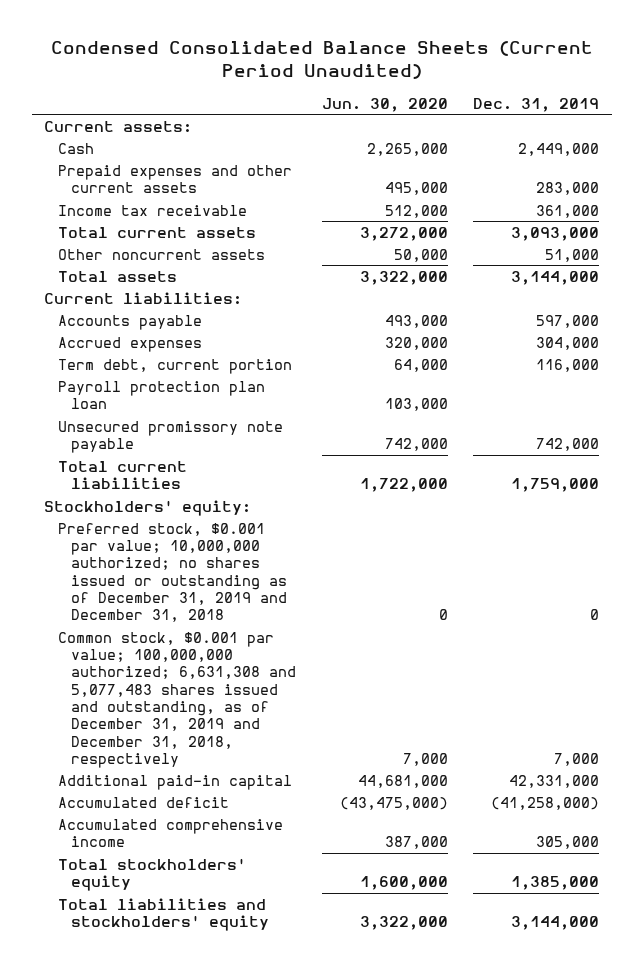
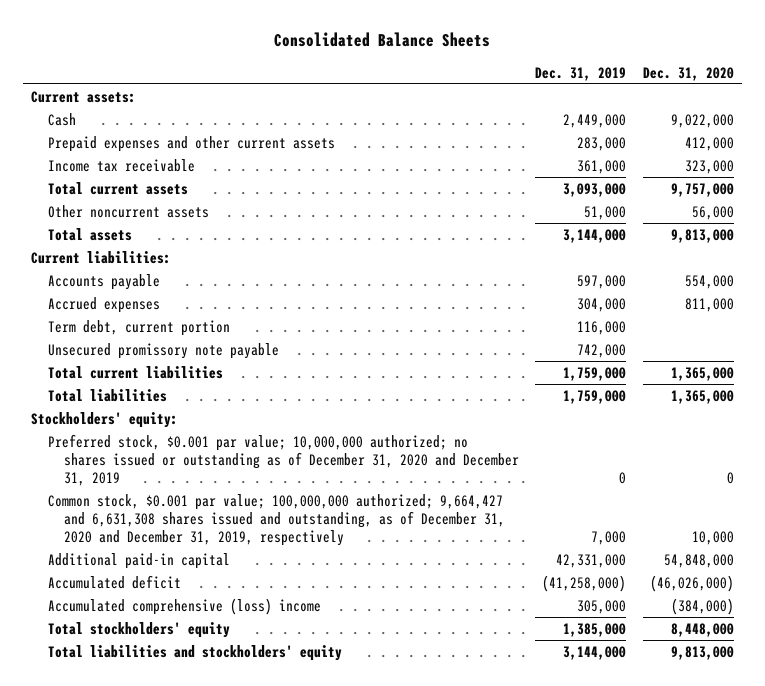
- Condensed Consolidated Balance Sheets (Current Period Unaudited)
+ Consolidated Balance Sheets
- | Jun. 30, 2020 | Dec. 31, 2019
+ | Dec. 31, 2019 | Dec. 31, 2020
- Payroll protection plan loan | 103,000 |
+ Total liabilities | 1,759,000 | 1,365,000
- Preferred stock, $0.001 par value; 10,000,000 authorized; no shares issued or outstanding as of December 31, 2019 and December 31, 2018 | 0 | 0
- Common stock, $0.001 par value; 100,000,000 authorized; 6,631,308 and 5,077,483 shares issued and outstanding, as of December 31, 2019 and December 31, 2018, respectively | 7,000 | 7,000
+ Preferred stock, $0.001 par value; 10,000,000 authorized; no shares issued or outstanding as of December 31, 2020 and December 31, 2019 | 0 | 0
+ Common stock, $0.001 par value; 100,000,000 authorized; 9,664,427 and 6,631,308 shares issued and outstanding, as of December 31, 2020 and December 31, 2019, respectively | 7,000 | 10,000
- Accumulated comprehensive income | 387,000 | 305,000
+ Accumulated comprehensive (loss) income | 305,000 | (384,000)

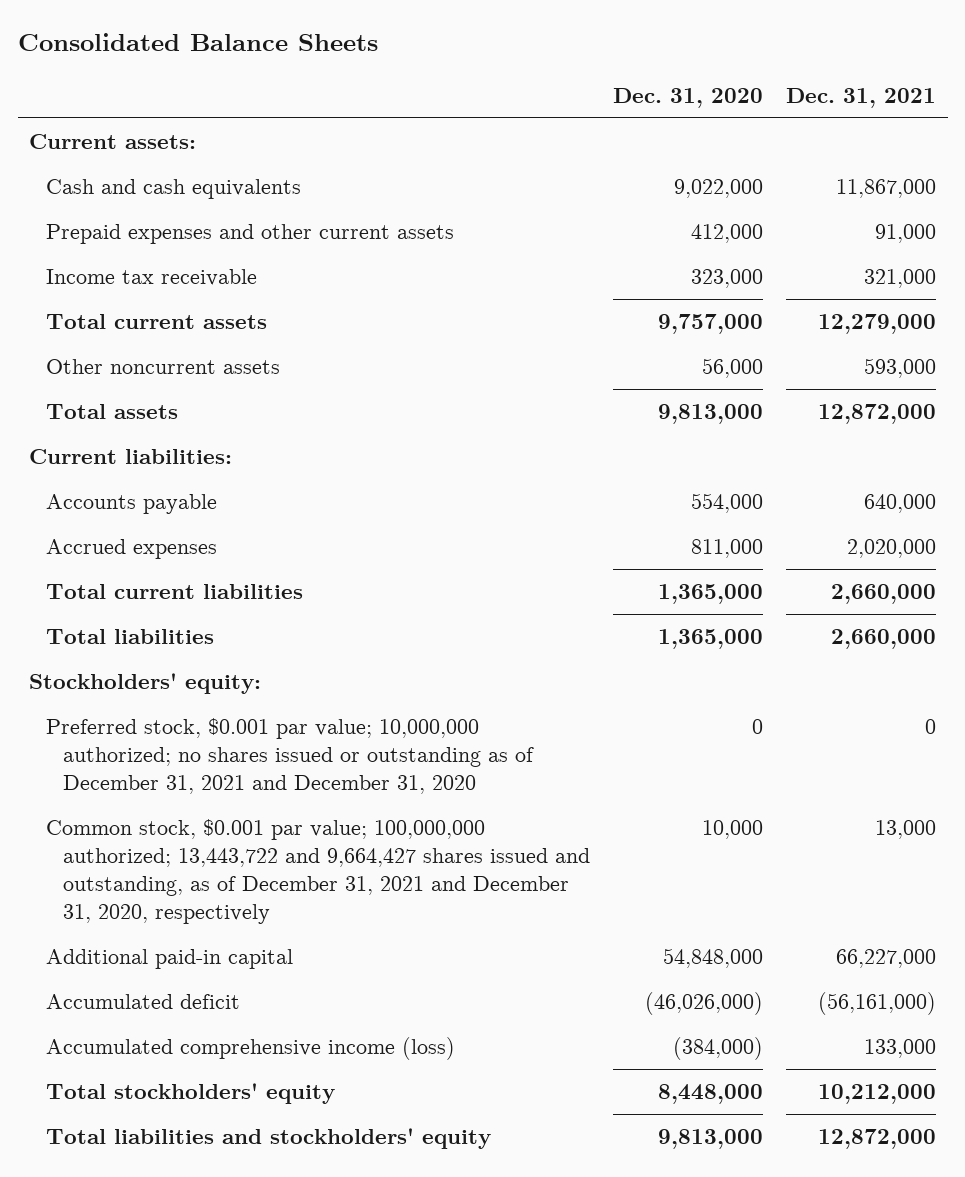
- | Dec. 31, 2019 | Dec. 31, 2020
+ | Dec. 31, 2020 | Dec. 31, 2021
- Cash | 2,449,000 | 9,022,000
+ Cash and cash equivalents | 9,022,000 | 11,867,000
- Term debt, current portion | 116,000 |
- Unsecured promissory note payable | 742,000 |
- Preferred stock, $0.001 par value; 10,000,000 authorized; no shares issued or outstanding as of December 31, 2020 and December 31, 2019 | 0 | 0
- Common stock, $0.001 par value; 100,000,000 authorized; 9,664,427 and 6,631,308 shares issued and outstanding, as of December 31, 2020 and December 31, 2019, respectively | 7,000 | 10,000
+ Preferred stock, $0.001 par value; 10,000,000 authorized; no shares issued or outstanding as of December 31, 2021 and December 31, 2020 | 0 | 0
+ Common stock, $0.001 par value; 100,000,000 authorized; 13,443,722 and 9,664,427 shares issued and outstanding, as of December 31, 2021 and December 31, 2020, respectively | 10,000 | 13,000
- Accumulated comprehensive (loss) income | 305,000 | (384,000)
+ Accumulated comprehensive income (loss) | (384,000) | 133,000

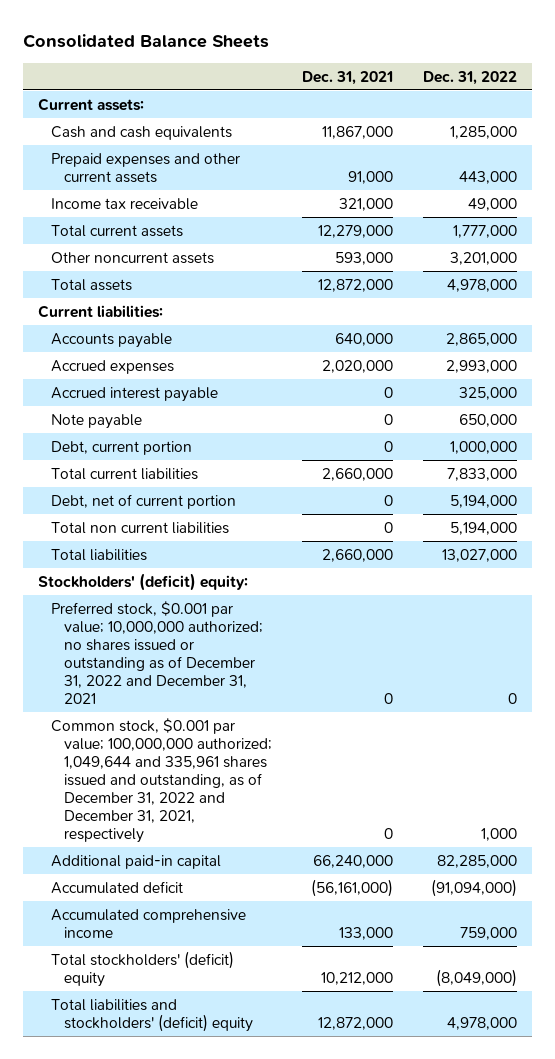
- | Dec. 31, 2020 | Dec. 31, 2021
+ | Dec. 31, 2021 | Dec. 31, 2022
+ Accrued interest payable | 0 | 325,000
+ Note payable | 0 | 650,000
+ Debt, current portion | 0 | 1,000,000
+ Debt, net of current portion | 0 | 5,194,000
+ Total non current liabilities | 0 | 5,194,000
- Stockholders' equity:
- Preferred stock, $0.001 par value; 10,000,000 authorized; no shares issued or outstanding as of December 31, 2021 and December 31, 2020 | 0 | 0
- Common stock, $0.001 par value; 100,000,000 authorized; 13,443,722 and 9,664,427 shares issued and outstanding, as of December 31, 2021 and December 31, 2020, respectively | 10,000 | 13,000
- Additional paid-in capital | 54,848,000 | 66,227,000
+ Stockholders' (deficit) equity:
+ Preferred stock, $0.001 par value; 10,000,000 authorized; no shares issued or outstanding as of December 31, 2022 and December 31, 2021 | 0 | 0
+ Common stock, $0.001 par value; 100,000,000 authorized; 1,049,644 and 335,961 shares issued and outstanding, as of December 31, 2022 and December 31, 2021, respectively | 0 | 1,000
+ Additional paid-in capital | 66,240,000 | 82,285,000
- Accumulated comprehensive income (loss) | (384,000) | 133,000
- Total stockholders' equity | 8,448,000 | 10,212,000
- Total liabilities and stockholders' equity | 9,813,000 | 12,872,000
+ Accumulated comprehensive income | 133,000 | 759,000
+ Total stockholders' (deficit) equity | 10,212,000 | (8,049,000)
+ Total liabilities and stockholders' (deficit) equity | 12,872,000 | 4,978,000

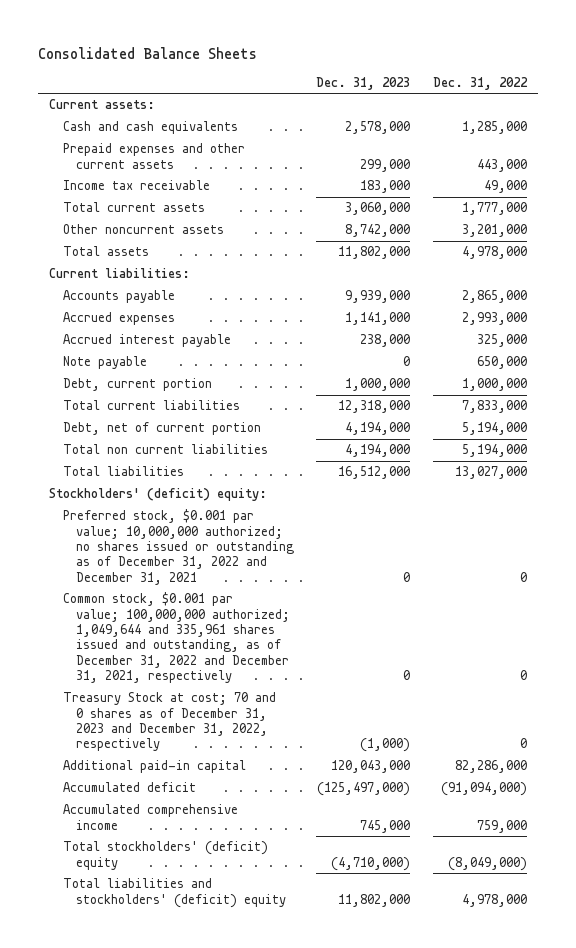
- | Dec. 31, 2021 | Dec. 31, 2022
+ | Dec. 31, 2023 | Dec. 31, 2022
- Common stock, $0.001 par value; 100,000,000 authorized; 1,049,644 and 335,961 shares issued and outstanding, as of December 31, 2022 and December 31, 2021, respectively | 0 | 1,000
- Additional paid-in capital | 66,240,000 | 82,285,000
+ Common stock, $0.001 par value; 100,000,000 authorized; 1,049,644 and 335,961 shares issued and outstanding, as of December 31, 2022 and December 31, 2021, respectively | 0 | 0
+ Treasury Stock at cost; 70 and 0 shares as of December 31, 2023 and December 31, 2022, respectively | (1,000) | 0
+ Additional paid-in capital | 120,043,000 | 82,286,000

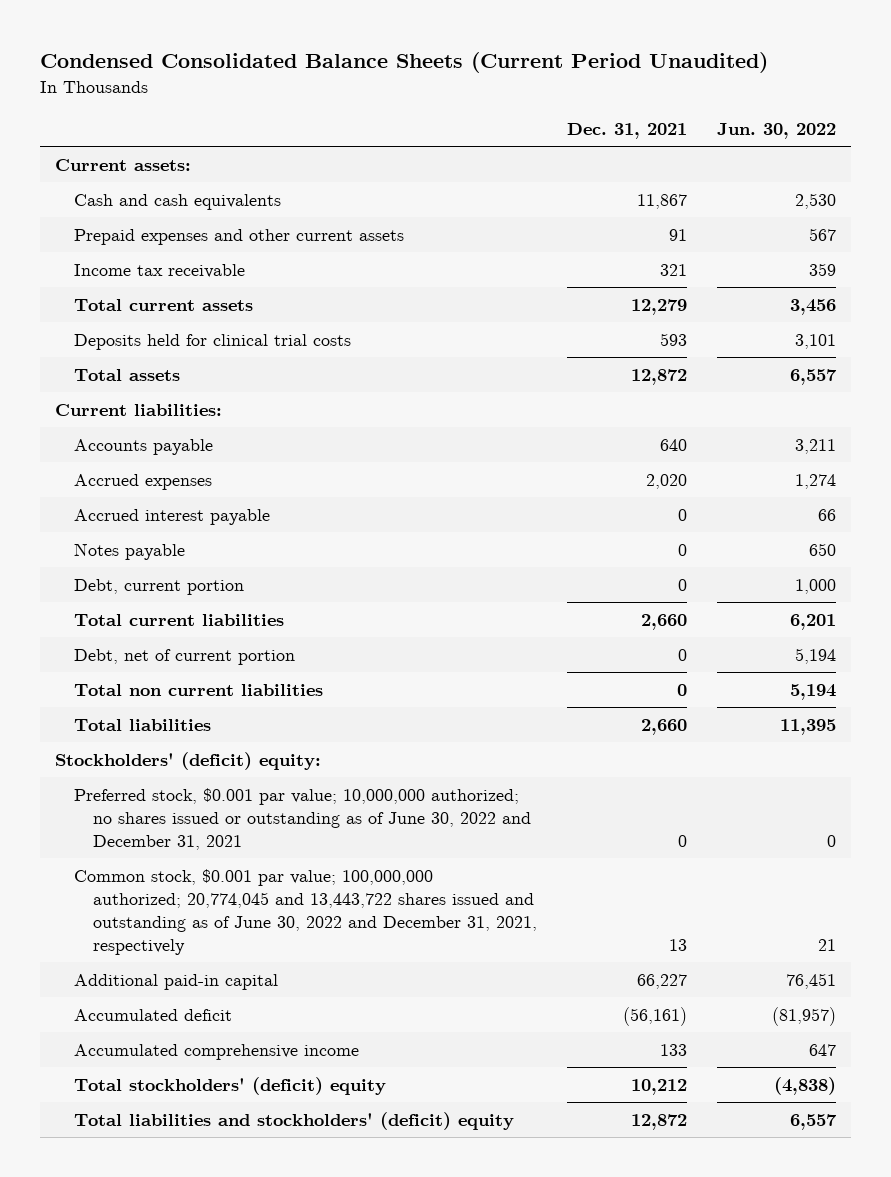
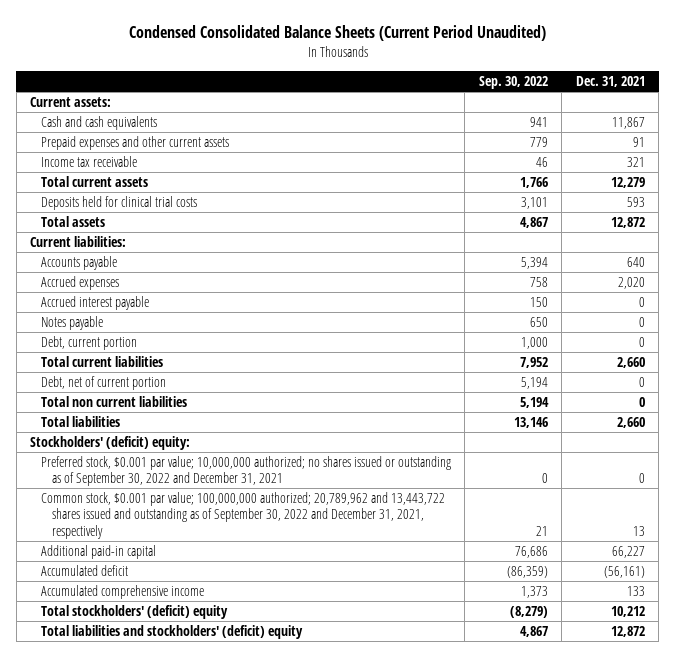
- | Dec. 31, 2021 | Jun. 30, 2022
+ | Sep. 30, 2022 | Dec. 31, 2021
- Preferred stock, $0.001 par value; 10,000,000 authorized; no shares issued or outstanding as of June 30, 2022 and December 31, 2021 | 0 | 0
- Common stock, $0.001 par value; 100,000,000 authorized; 20,774,045 and 13,443,722 shares issued and outstanding as of June 30, 2022 and December 31, 2021, respectively | 13 | 21
+ Preferred stock, $0.001 par value; 10,000,000 authorized; no shares issued or outstanding as of September 30, 2022 and December 31, 2021 | 0 | 0
+ Common stock, $0.001 par value; 100,000,000 authorized; 20,789,962 and 13,443,722 shares issued and outstanding as of September 30, 2022 and December 31, 2021, respectively | 21 | 13

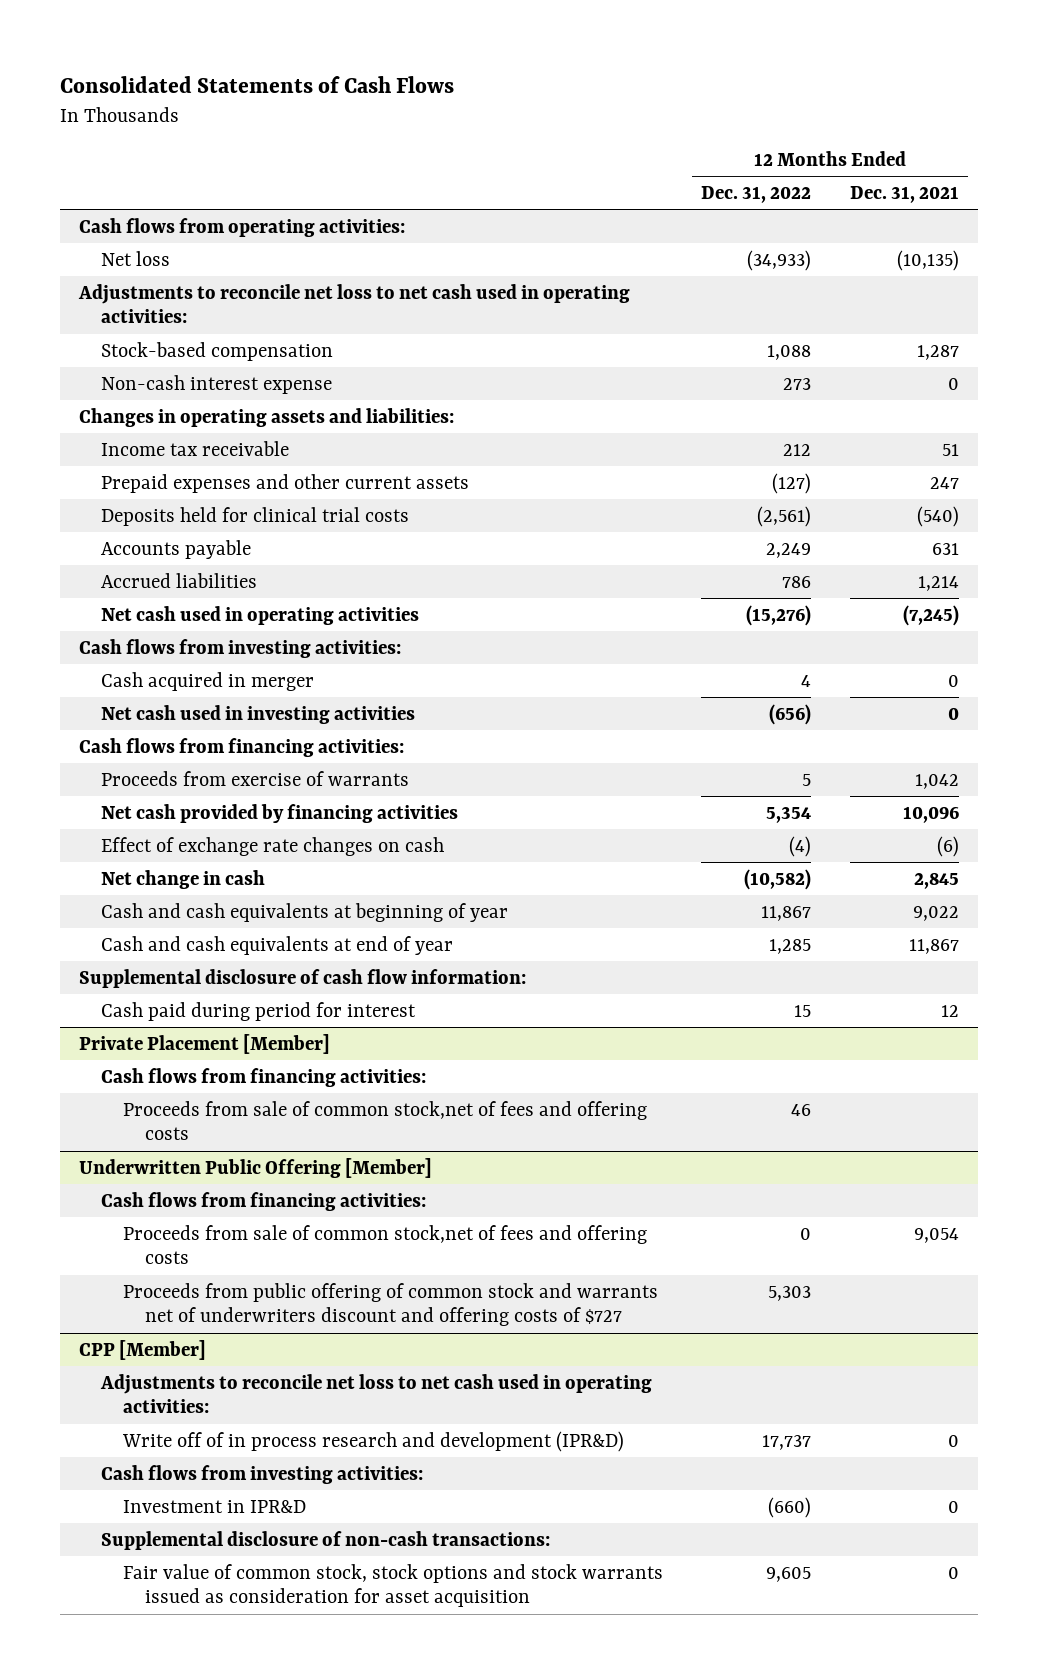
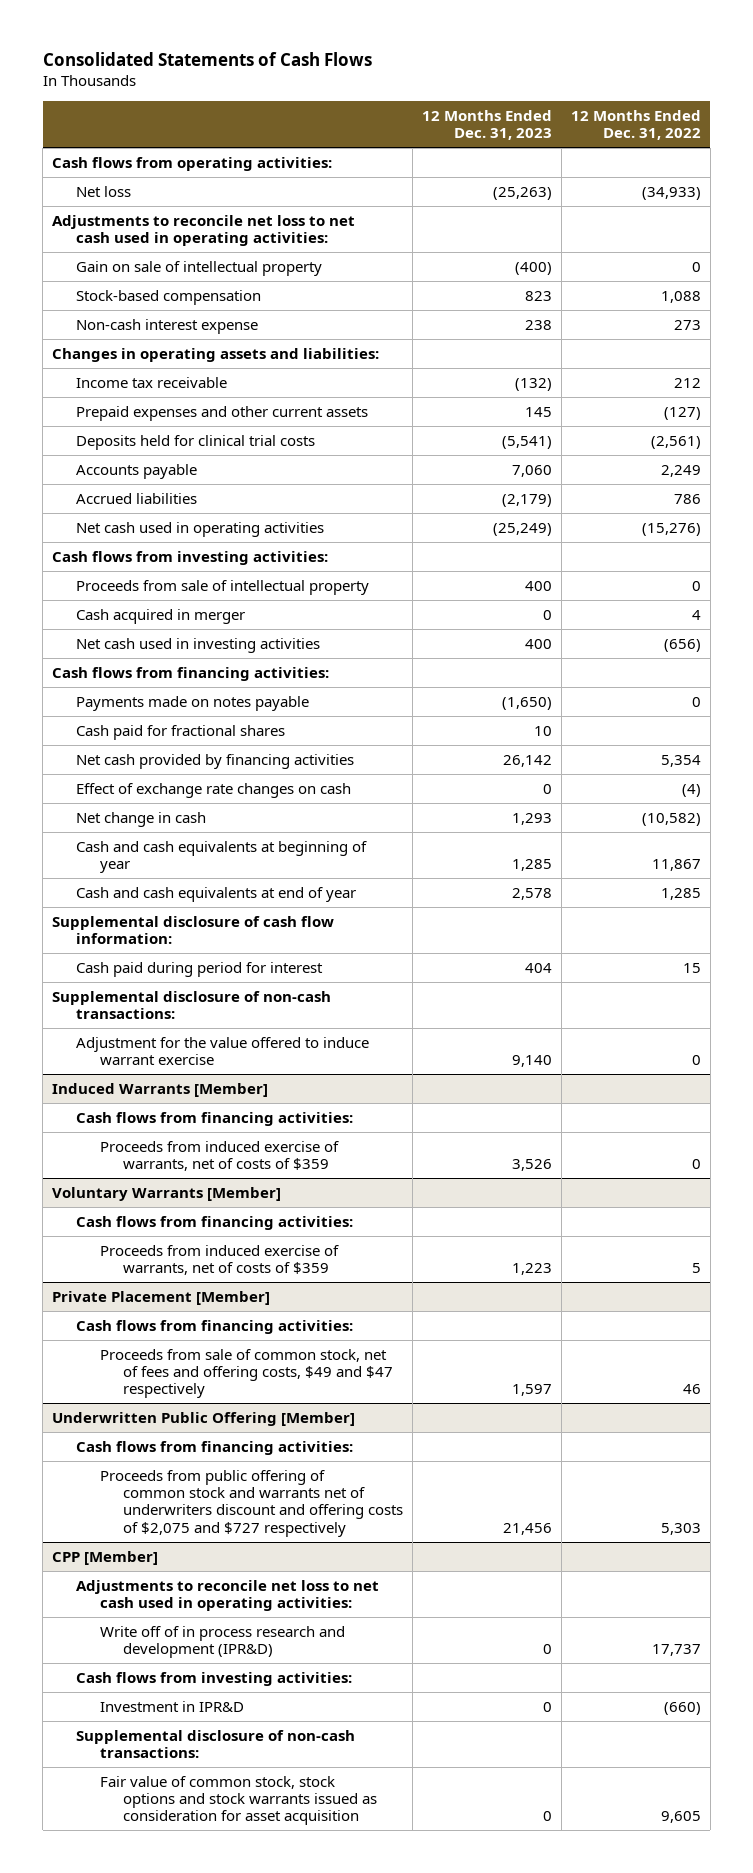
- | 12 Months Ended Dec. 31, 2022 | 12 Months Ended Dec. 31, 2021
+ | 12 Months Ended Dec. 31, 2023 | 12 Months Ended Dec. 31, 2022
+ Gain on sale of intellectual property | (400) | 0
+ Proceeds from sale of intellectual property | 400 | 0
- Proceeds from exercise of warrants | 5 | 1,042
+ Payments made on notes payable | (1,650) | 0
+ Cash paid for fractional shares | 10 |
+ Supplemental disclosure of non-cash transactions:
+ Adjustment for the value offered to induce warrant exercise | 9,140 | 0
+ Induced Warrants [Member]
+ Cash flows from financing activities:
+ Proceeds from induced exercise of warrants, net of costs of $359 | 3,526 | 0
+ Voluntary Warrants [Member]
+ Cash flows from financing activities:
+ Proceeds from induced exercise of warrants, net of costs of $359 | 1,223 | 5
@ Private Placement [Member]
- Proceeds from sale of common stock,net of fees and offering costs | 46 |
+ Proceeds from sale of common stock, net of fees and offering costs, $49 and $47 respectively | 1,597 | 46
@ Underwritten Public Offering [Member]
- Proceeds from sale of common stock,net of fees and offering costs | 0 | 9,054
- Proceeds from public offering of common stock and warrants net of underwriters discount and offering costs of $727 | 5,303 |
+ Proceeds from public offering of common stock and warrants net of underwriters discount and offering costs of $2,075 and $727 respectively | 21,456 | 5,303

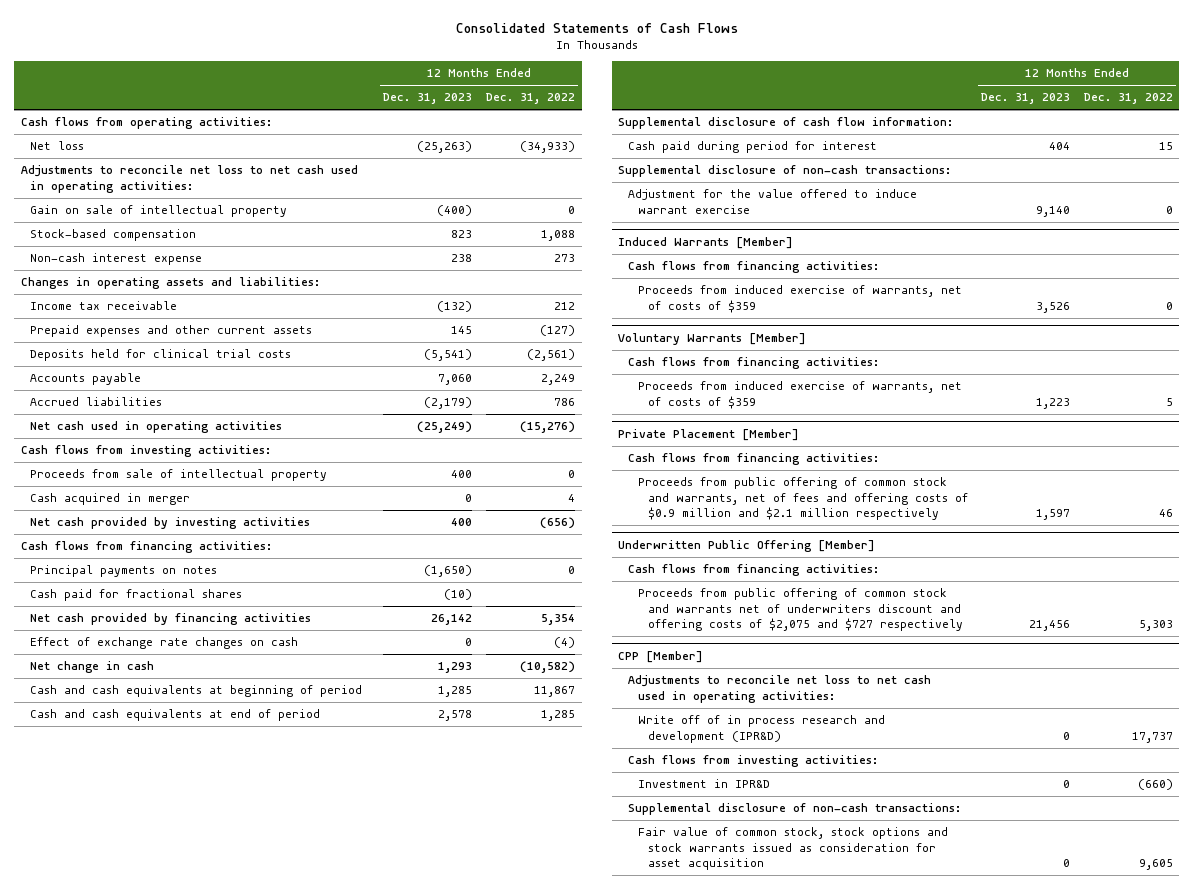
- Net cash used in investing activities | 400 | (656)
+ Net cash provided by investing activities | 400 | (656)
- Payments made on notes payable | (1,650) | 0
- Cash paid for fractional shares | 10 |
+ Principal payments on notes | (1,650) | 0
+ Cash paid for fractional shares | (10) |
- Cash and cash equivalents at beginning of year | 1,285 | 11,867
- Cash and cash equivalents at end of year | 2,578 | 1,285
+ Cash and cash equivalents at beginning of period | 1,285 | 11,867
+ Cash and cash equivalents at end of period | 2,578 | 1,285
@ Private Placement [Member]
- Proceeds from sale of common stock, net of fees and offering costs, $49 and $47 respectively | 1,597 | 46
+ Proceeds from public offering of common stock and warrants, net of fees and offering costs of $0.9 million and $2.1 million respectively | 1,597 | 46

